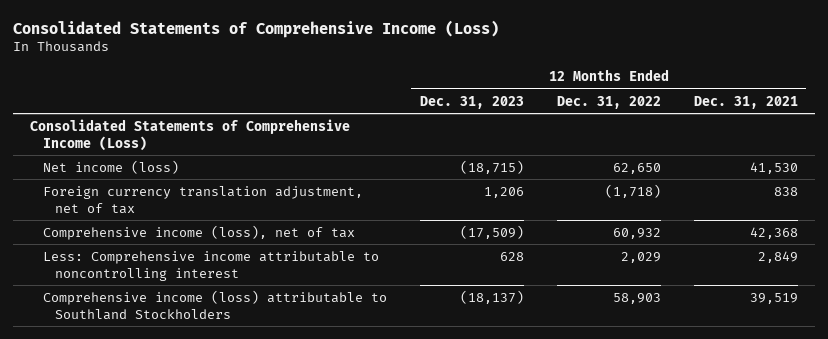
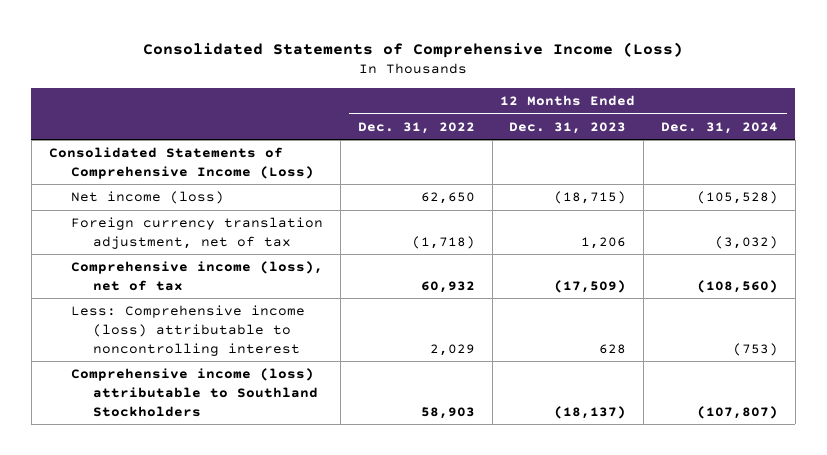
- | 12 Months Ended Dec. 31, 2023 | 12 Months Ended Dec. 31, 2022 | 12 Months Ended Dec. 31, 2021
+ | 12 Months Ended Dec. 31, 2022 | 12 Months Ended Dec. 31, 2023 | 12 Months Ended Dec. 31, 2024
- Less: Comprehensive income attributable to noncontrolling interest | 628 | 2,029 | 2,849
+ Less: Comprehensive income (loss) attributable to noncontrolling interest | 2,029 | 628 | (753)

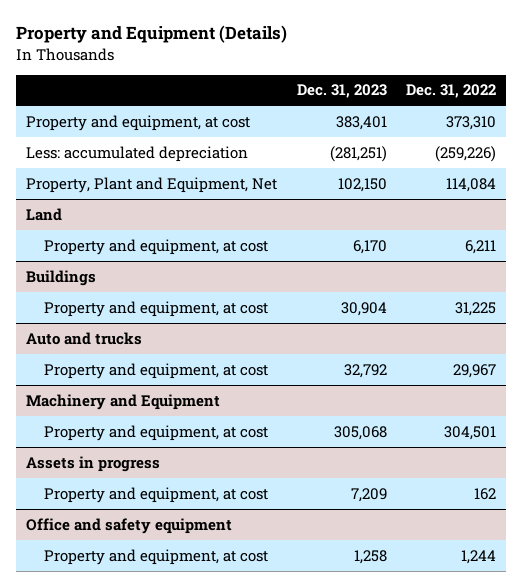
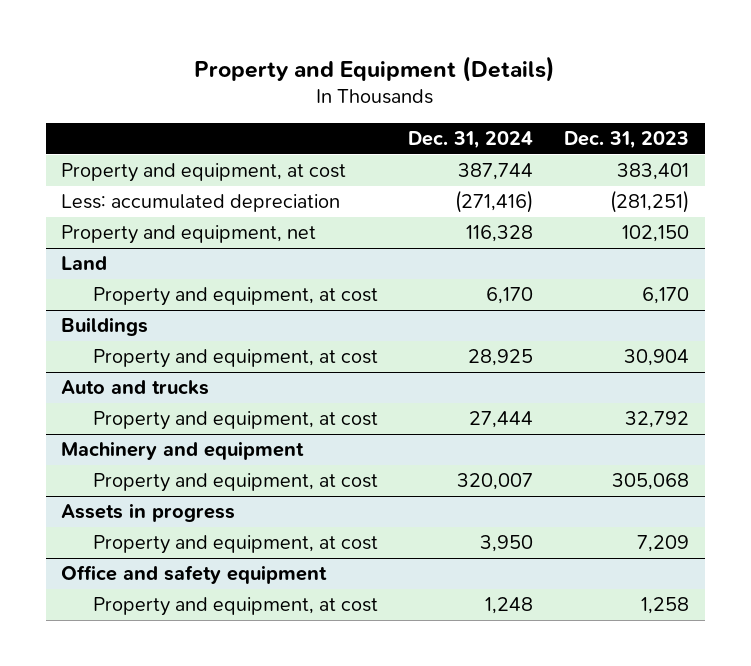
- | Dec. 31, 2023 | Dec. 31, 2022
+ | Dec. 31, 2024 | Dec. 31, 2023
- Property, Plant and Equipment, Net | 102,150 | 114,084
+ Property and equipment, net | 116,328 | 102,150
- Machinery and Equipment
+ Machinery and equipment

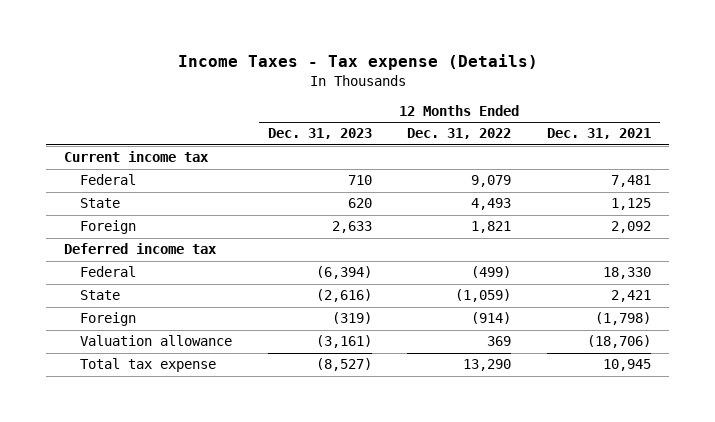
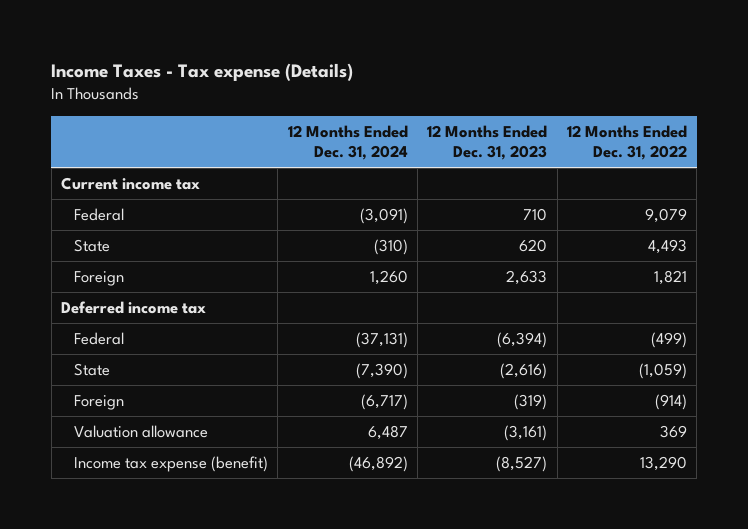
- | 12 Months Ended Dec. 31, 2023 | 12 Months Ended Dec. 31, 2022 | 12 Months Ended Dec. 31, 2021
+ | 12 Months Ended Dec. 31, 2024 | 12 Months Ended Dec. 31, 2023 | 12 Months Ended Dec. 31, 2022
- Total tax expense | (8,527) | 13,290 | 10,945
+ Income tax expense (benefit) | (46,892) | (8,527) | 13,290

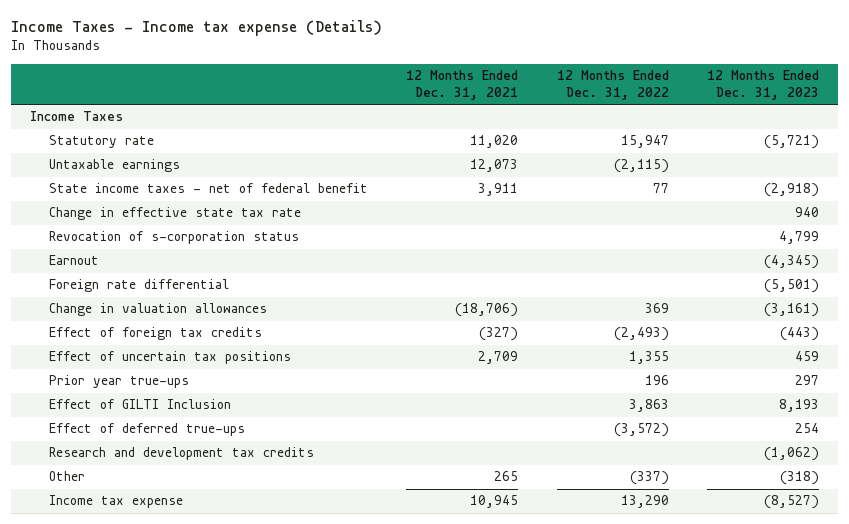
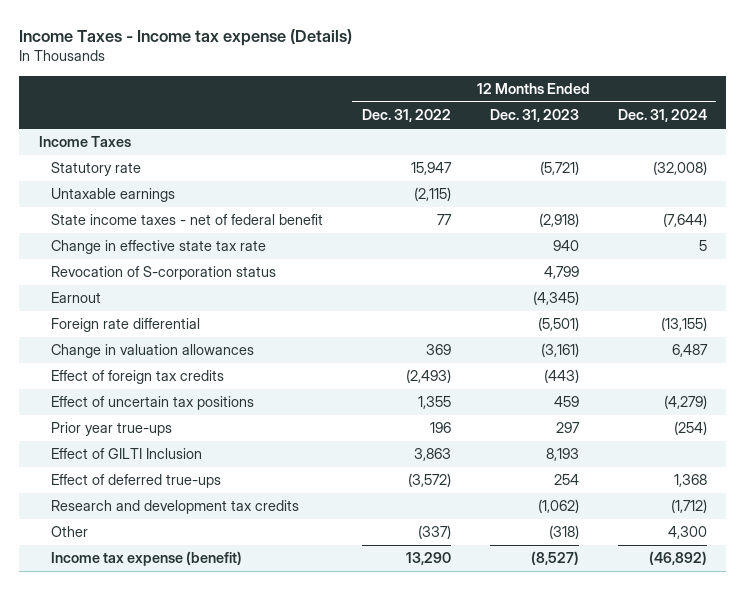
- | 12 Months Ended Dec. 31, 2021 | 12 Months Ended Dec. 31, 2022 | 12 Months Ended Dec. 31, 2023
+ | 12 Months Ended Dec. 31, 2022 | 12 Months Ended Dec. 31, 2023 | 12 Months Ended Dec. 31, 2024
- Revocation of s-corporation status | | | 4,799
+ Revocation of S-corporation status | | 4,799 |
- Income tax expense | 10,945 | 13,290 | (8,527)
+ Income tax expense (benefit) | 13,290 | (8,527) | (46,892)

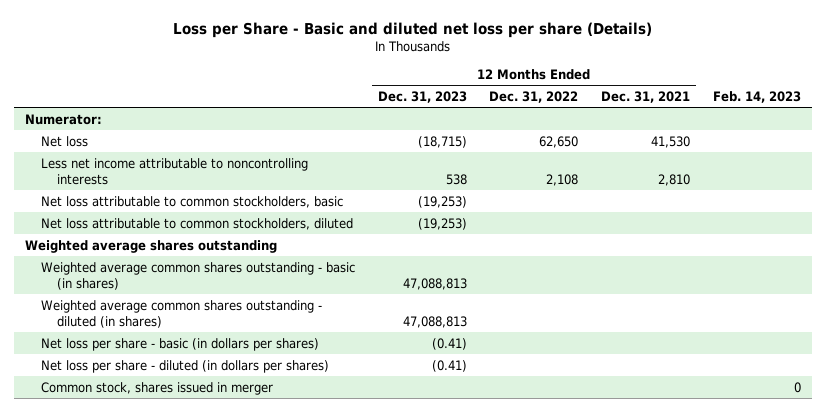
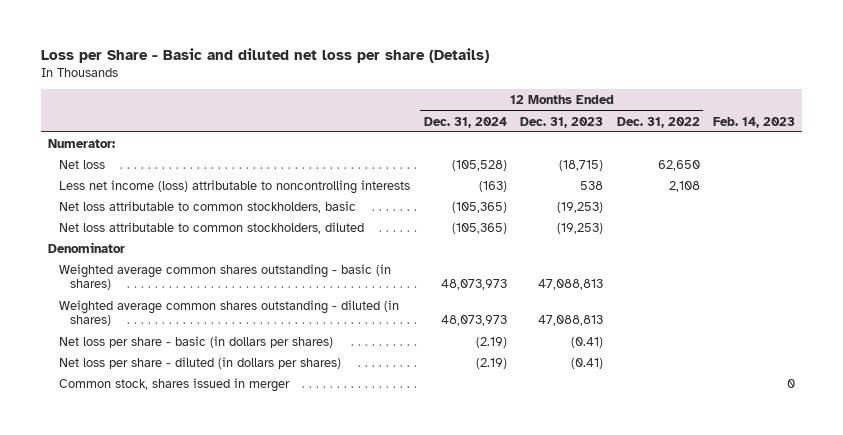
- | 12 Months Ended Dec. 31, 2023 | 12 Months Ended Dec. 31, 2022 | 12 Months Ended Dec. 31, 2021 | Feb. 14, 2023
+ | 12 Months Ended Dec. 31, 2024 | 12 Months Ended Dec. 31, 2023 | 12 Months Ended Dec. 31, 2022 | Feb. 14, 2023
- Less net income attributable to noncontrolling interests | 538 | 2,108 | 2,810 |
+ Less net income (loss) attributable to noncontrolling interests | (163) | 538 | 2,108 |
- Weighted average shares outstanding
+ Denominator

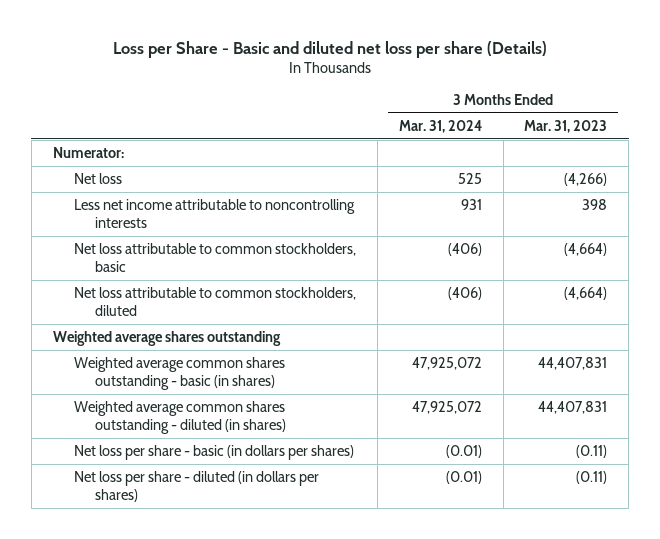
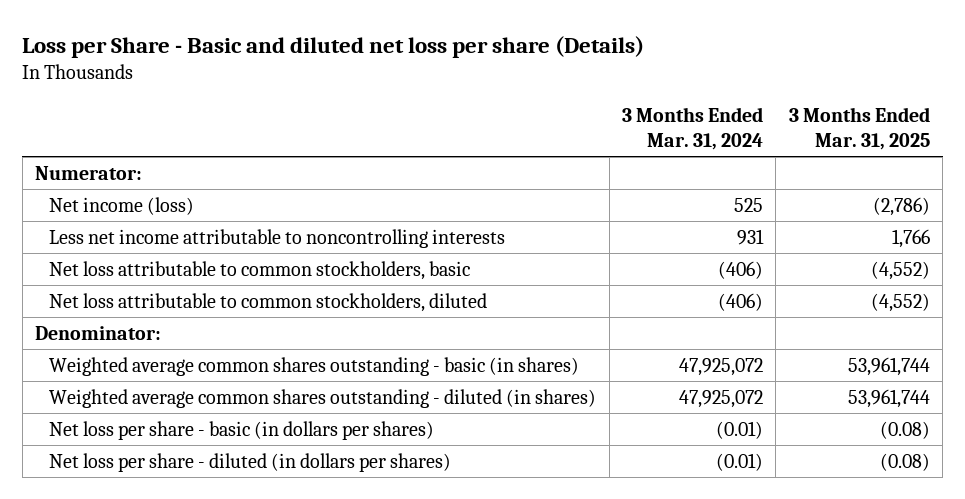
- | 3 Months Ended Mar. 31, 2024 | 3 Months Ended Mar. 31, 2023
+ | 3 Months Ended Mar. 31, 2024 | 3 Months Ended Mar. 31, 2025
- Net loss | 525 | (4,266)
+ Net income (loss) | 525 | (2,786)
- Weighted average shares outstanding
+ Denominator:

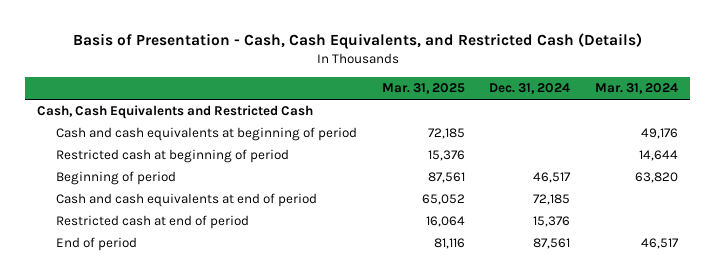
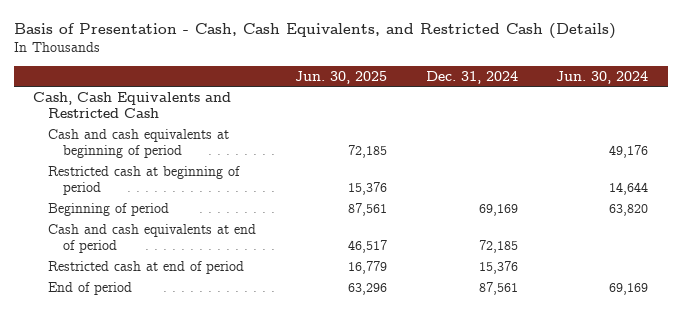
- | Mar. 31, 2025 | Dec. 31, 2024 | Mar. 31, 2024
+ | Jun. 30, 2025 | Dec. 31, 2024 | Jun. 30, 2024
- Beginning of period | 87,561 | 46,517 | 63,820
+ Beginning of period | 87,561 | 69,169 | 63,820

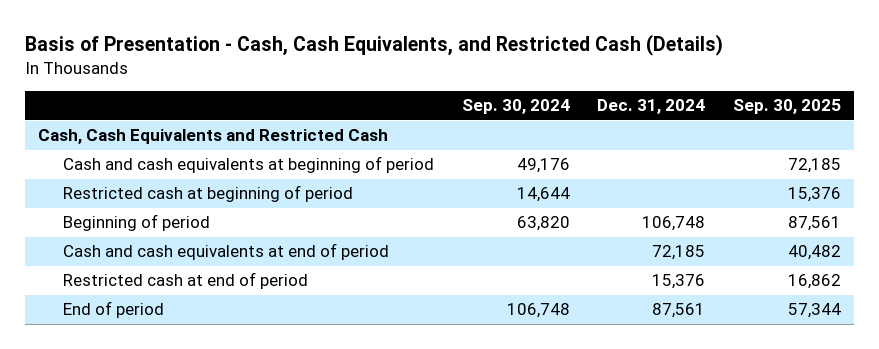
- | Jun. 30, 2025 | Dec. 31, 2024 | Jun. 30, 2024
+ | Sep. 30, 2024 | Dec. 31, 2024 | Sep. 30, 2025
- Beginning of period | 87,561 | 69,169 | 63,820
+ Beginning of period | 63,820 | 106,748 | 87,561

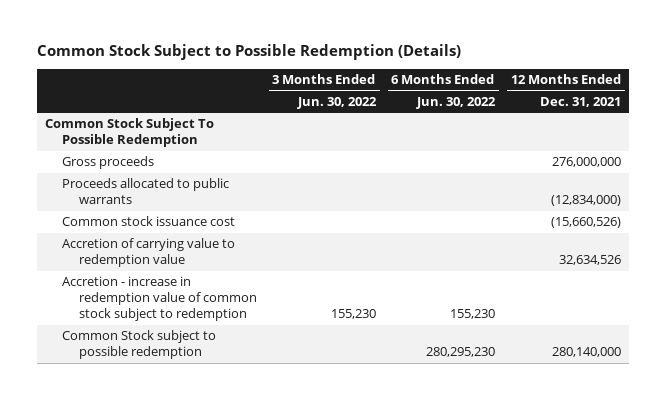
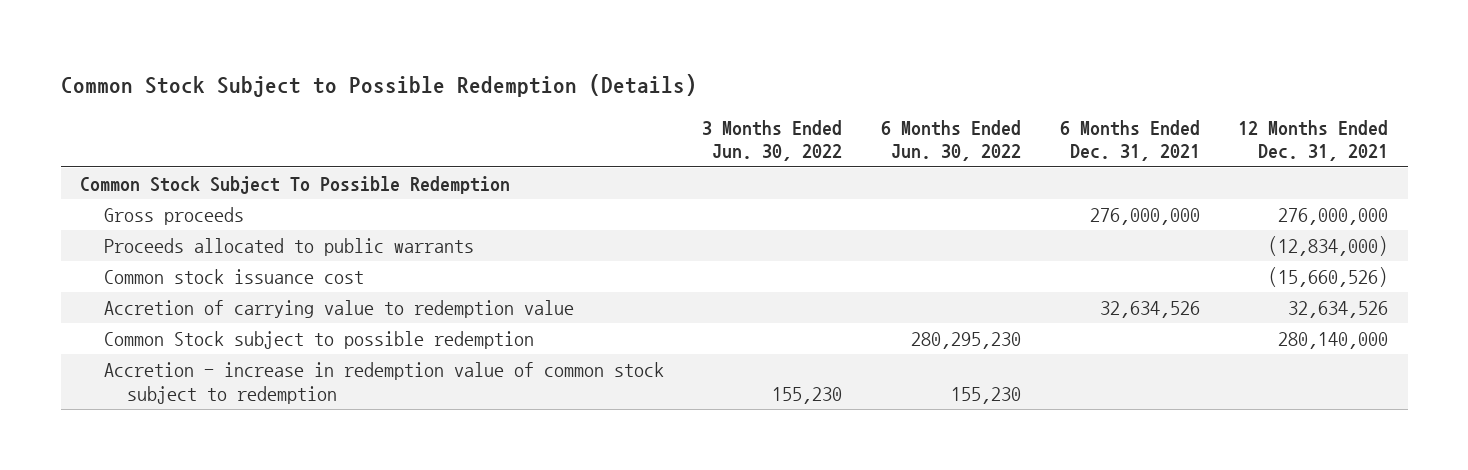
- | 3 Months Ended Jun. 30, 2022 | 6 Months Ended Jun. 30, 2022 | 12 Months Ended Dec. 31, 2021
+ | 3 Months Ended Jun. 30, 2022 | 6 Months Ended Jun. 30, 2022 | 6 Months Ended Dec. 31, 2021 | 12 Months Ended Dec. 31, 2021
moved down: Accretion - increase in redemption value of common stock subject to redemption | 155,230 | 155,230 | |

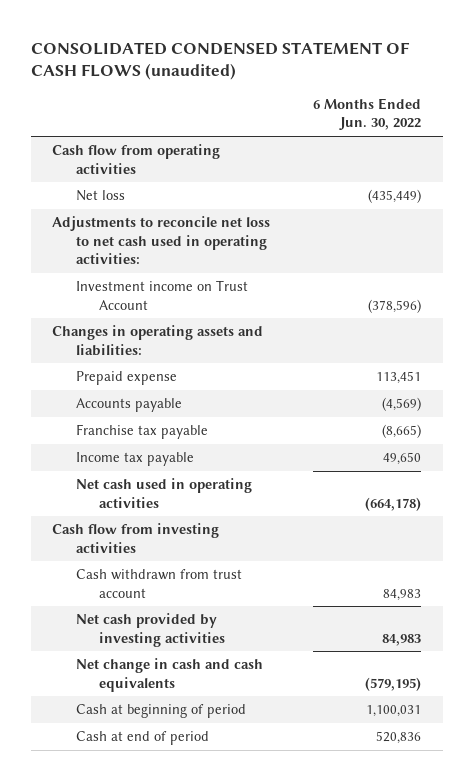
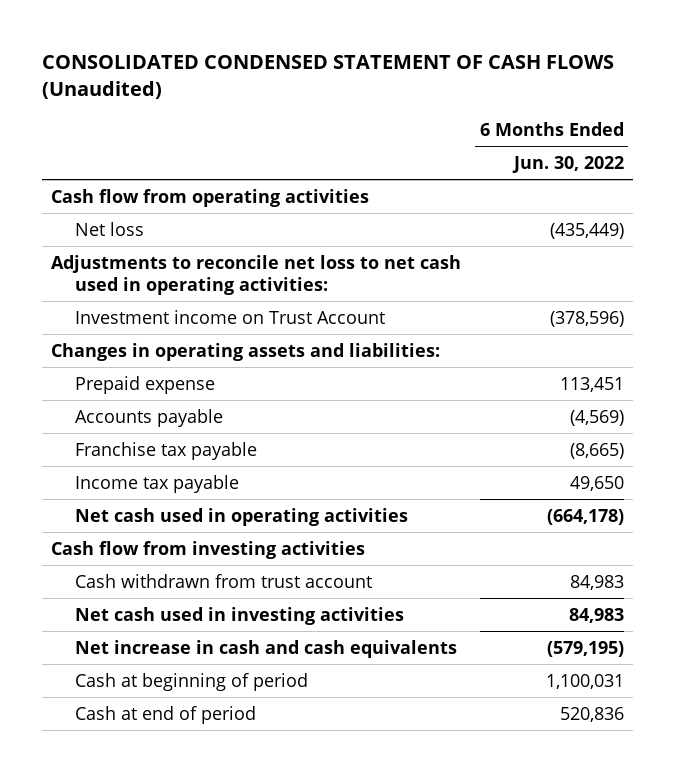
- CONSOLIDATED CONDENSED STATEMENT OF CASH FLOWS (unaudited)
+ CONSOLIDATED CONDENSED STATEMENT OF CASH FLOWS (Unaudited)
- Net cash provided by investing activities | 84,983
- Net change in cash and cash equivalents | (579,195)
+ Net cash used in investing activities | 84,983
+ Net increase in cash and cash equivalents | (579,195)

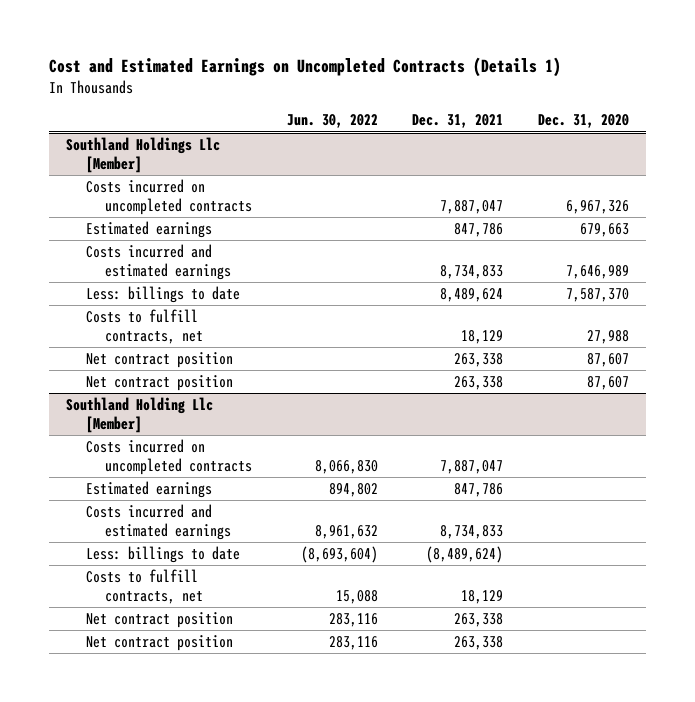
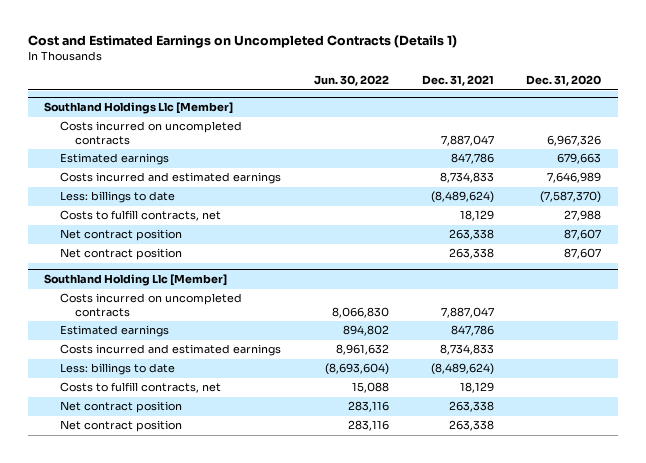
@ Southland Holdings Llc [Member]
- Less: billings to date | | 8,489,624 | 7,587,370
+ Less: billings to date | | (8,489,624) | (7,587,370)

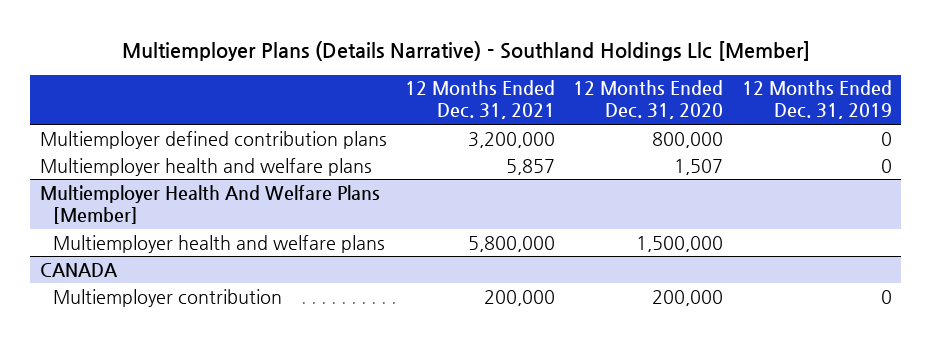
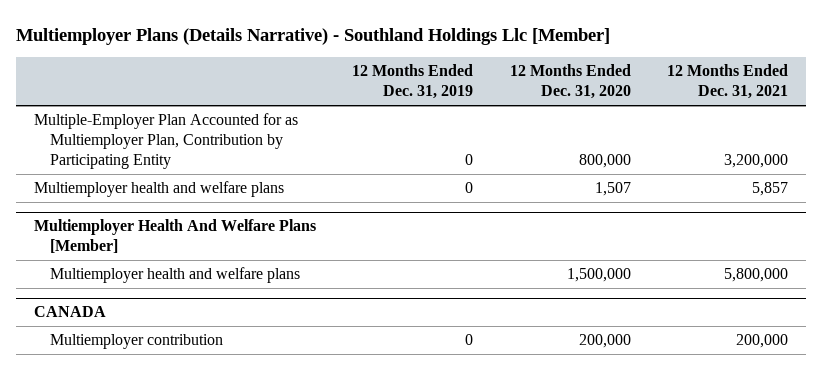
- | 12 Months Ended Dec. 31, 2021 | 12 Months Ended Dec. 31, 2020 | 12 Months Ended Dec. 31, 2019
+ | 12 Months Ended Dec. 31, 2019 | 12 Months Ended Dec. 31, 2020 | 12 Months Ended Dec. 31, 2021
- Multiemployer defined contribution plans | 3,200,000 | 800,000 | 0
+ Multiple-Employer Plan Accounted for as Multiemployer Plan, Contribution by Participating Entity | 0 | 800,000 | 3,200,000

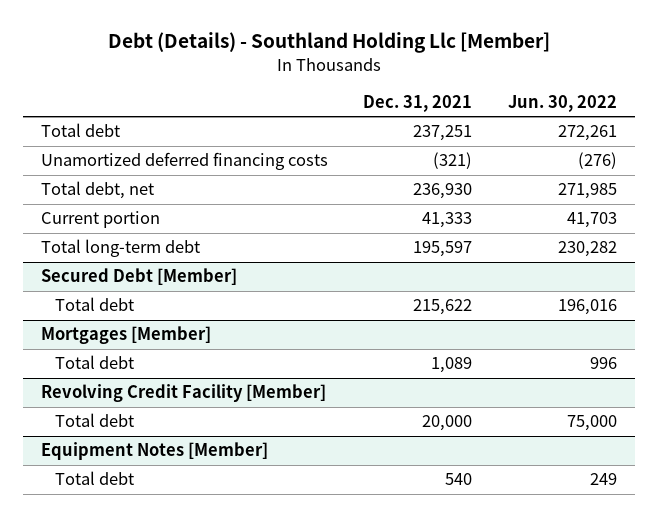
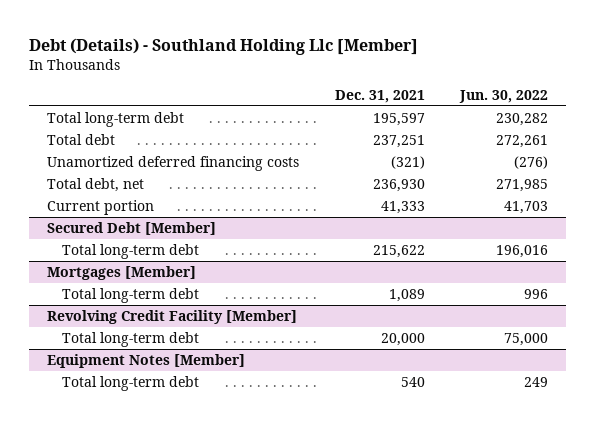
moved up: Total long-term debt | 195,597 | 230,282
@ Secured Debt [Member]
- Total debt | 215,622 | 196,016
+ Total long-term debt | 215,622 | 196,016
@ Mortgages [Member]
- Total debt | 1,089 | 996
+ Total long-term debt | 1,089 | 996
@ Revolving Credit Facility [Member]
- Total debt | 20,000 | 75,000
+ Total long-term debt | 20,000 | 75,000
@ Equipment Notes [Member]
- Total debt | 540 | 249
+ Total long-term debt | 540 | 249

